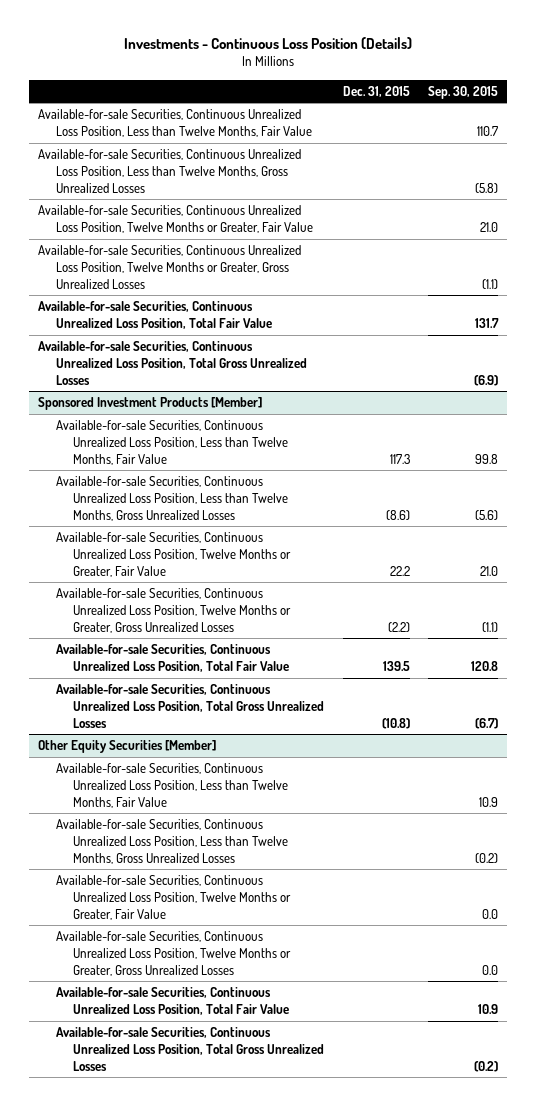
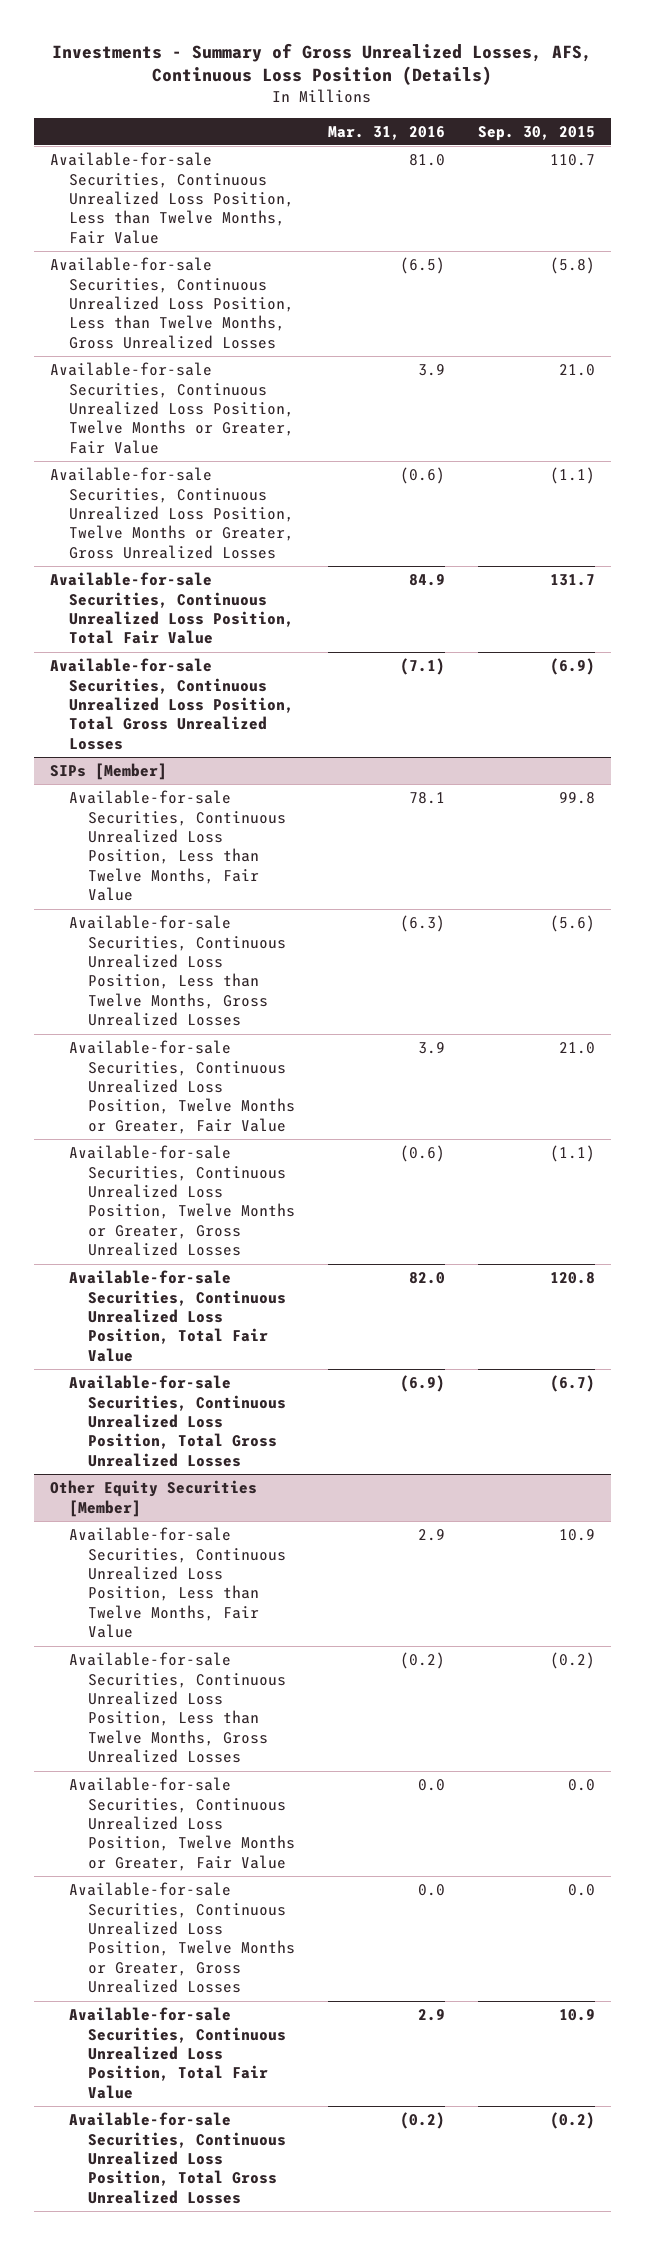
- Investments - Continuous Loss Position (Details)
+ Investments - Summary of Gross Unrealized Losses, AFS, Continuous Loss Position (Details)
- | Dec. 31, 2015 | Sep. 30, 2015
+ | Mar. 31, 2016 | Sep. 30, 2015
- Sponsored Investment Products [Member]
+ SIPs [Member]

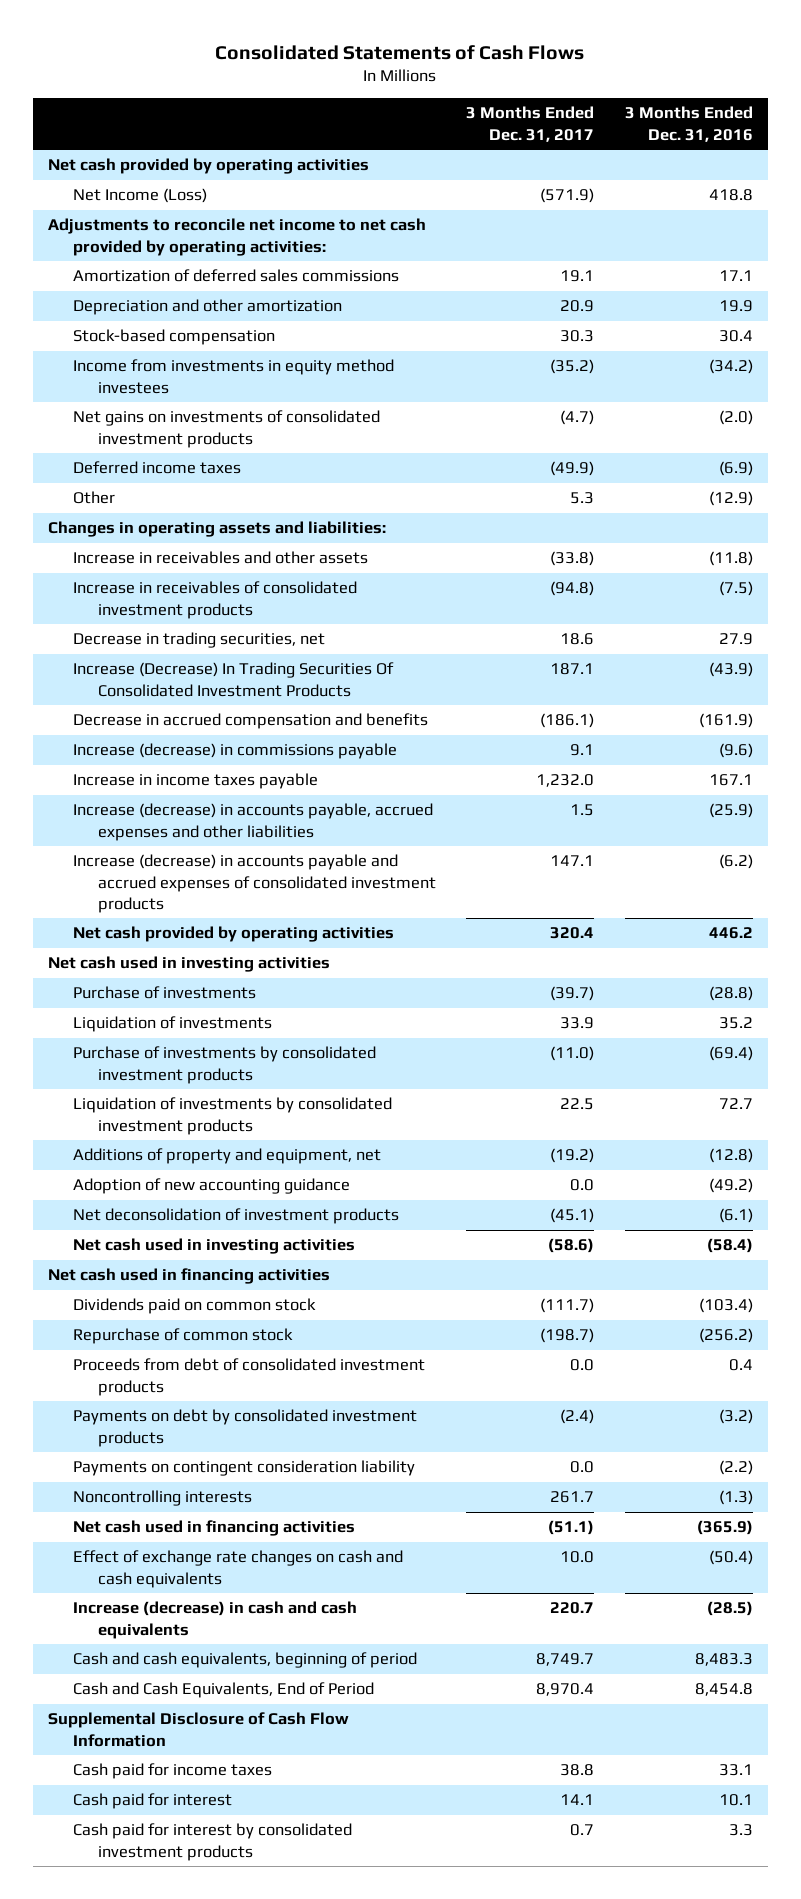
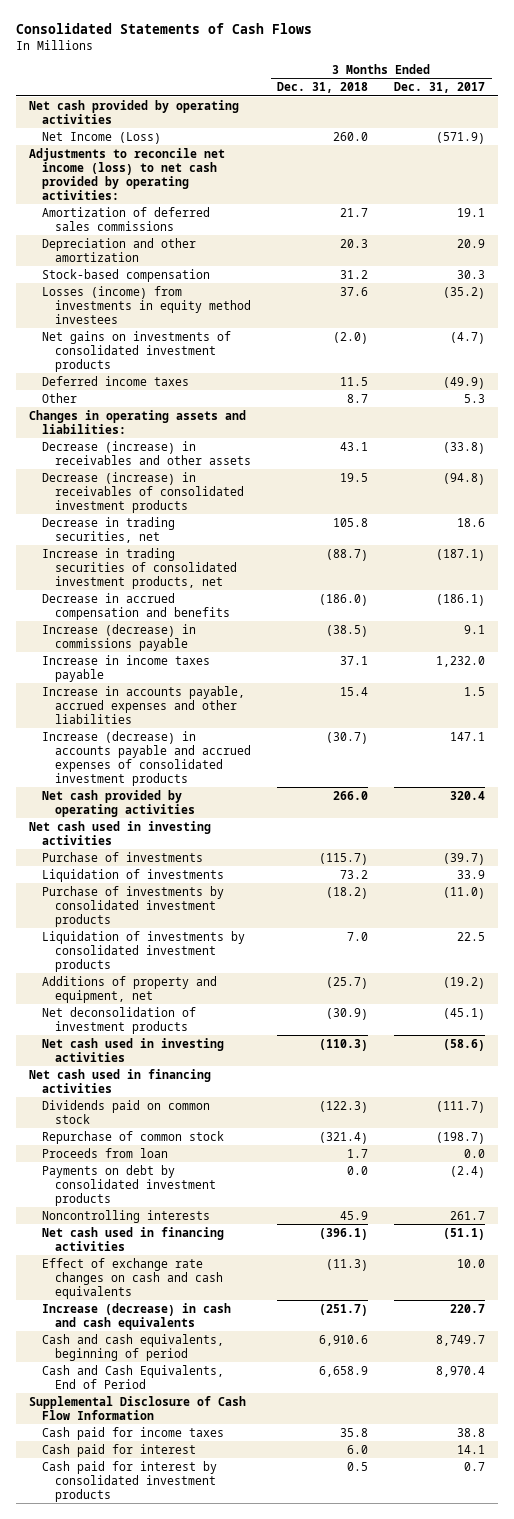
- | 3 Months Ended Dec. 31, 2017 | 3 Months Ended Dec. 31, 2016
+ | 3 Months Ended Dec. 31, 2018 | 3 Months Ended Dec. 31, 2017
- Adjustments to reconcile net income to net cash provided by operating activities:
+ Adjustments to reconcile net income (loss) to net cash provided by operating activities:
- Income from investments in equity method investees | (35.2) | (34.2)
+ Losses (income) from investments in equity method investees | 37.6 | (35.2)
- Increase in receivables and other assets | (33.8) | (11.8)
- Increase in receivables of consolidated investment products | (94.8) | (7.5)
+ Decrease (increase) in receivables and other assets | 43.1 | (33.8)
+ Decrease (increase) in receivables of consolidated investment products | 19.5 | (94.8)
- Increase (Decrease) In Trading Securities Of Consolidated Investment Products | 187.1 | (43.9)
+ Increase in trading securities of consolidated investment products, net | (88.7) | (187.1)
- Increase (decrease) in accounts payable, accrued expenses and other liabilities | 1.5 | (25.9)
+ Increase in accounts payable, accrued expenses and other liabilities | 15.4 | 1.5
- Adoption of new accounting guidance | 0.0 | (49.2)
- Proceeds from debt of consolidated investment products | 0.0 | 0.4
+ Proceeds from loan | 1.7 | 0.0
- Payments on contingent consideration liability | 0.0 | (2.2)

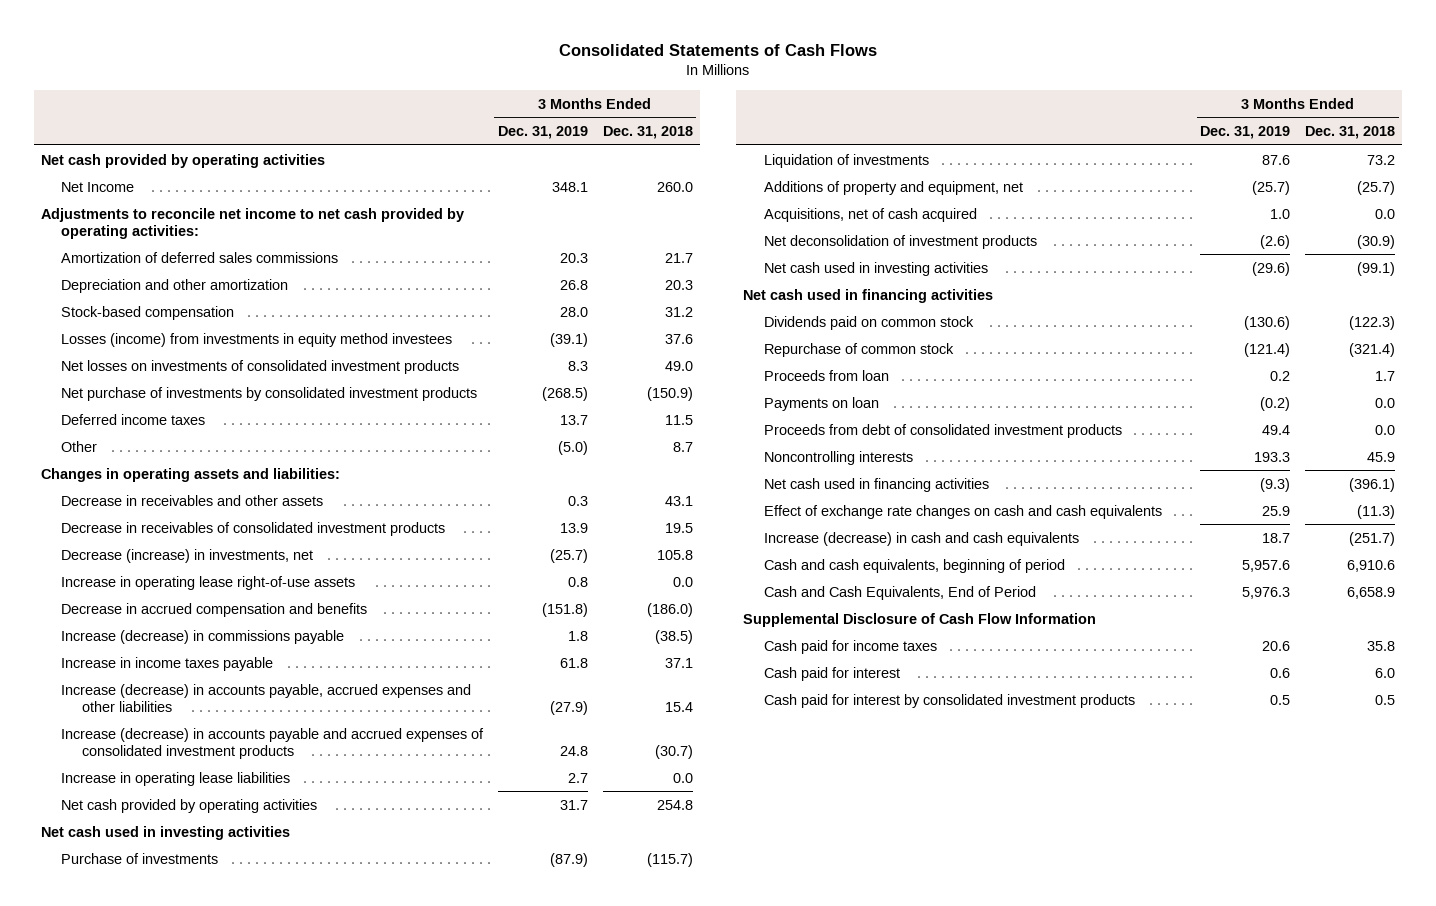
- | 3 Months Ended Dec. 31, 2018 | 3 Months Ended Dec. 31, 2017
+ | 3 Months Ended Dec. 31, 2019 | 3 Months Ended Dec. 31, 2018
- Net Income (Loss) | 260.0 | (571.9)
- Adjustments to reconcile net income (loss) to net cash provided by operating activities:
+ Net Income | 348.1 | 260.0
+ Adjustments to reconcile net income to net cash provided by operating activities:
- Net gains on investments of consolidated investment products | (2.0) | (4.7)
+ Net losses on investments of consolidated investment products | 8.3 | 49.0
+ Net purchase of investments by consolidated investment products | (268.5) | (150.9)
- Decrease (increase) in receivables and other assets | 43.1 | (33.8)
- Decrease (increase) in receivables of consolidated investment products | 19.5 | (94.8)
- Decrease in trading securities, net | 105.8 | 18.6
- Increase in trading securities of consolidated investment products, net | (88.7) | (187.1)
+ Decrease in receivables and other assets | 0.3 | 43.1
+ Decrease in receivables of consolidated investment products | 13.9 | 19.5
+ Decrease (increase) in investments, net | (25.7) | 105.8
+ Increase in operating lease right-of-use assets | 0.8 | 0.0
- Increase in accounts payable, accrued expenses and other liabilities | 15.4 | 1.5
+ Increase (decrease) in accounts payable, accrued expenses and other liabilities | (27.9) | 15.4
- Net cash provided by operating activities | 266.0 | 320.4
+ Increase in operating lease liabilities | 2.7 | 0.0
+ Net cash provided by operating activities | 31.7 | 254.8
- Purchase of investments by consolidated investment products | (18.2) | (11.0)
- Liquidation of investments by consolidated investment products | 7.0 | 22.5
+ Acquisitions, net of cash acquired | 1.0 | 0.0
- Net cash used in investing activities | (110.3) | (58.6)
+ Net cash used in investing activities | (29.6) | (99.1)
- Payments on debt by consolidated investment products | 0.0 | (2.4)
+ Payments on loan | (0.2) | 0.0
+ Proceeds from debt of consolidated investment products | 49.4 | 0.0

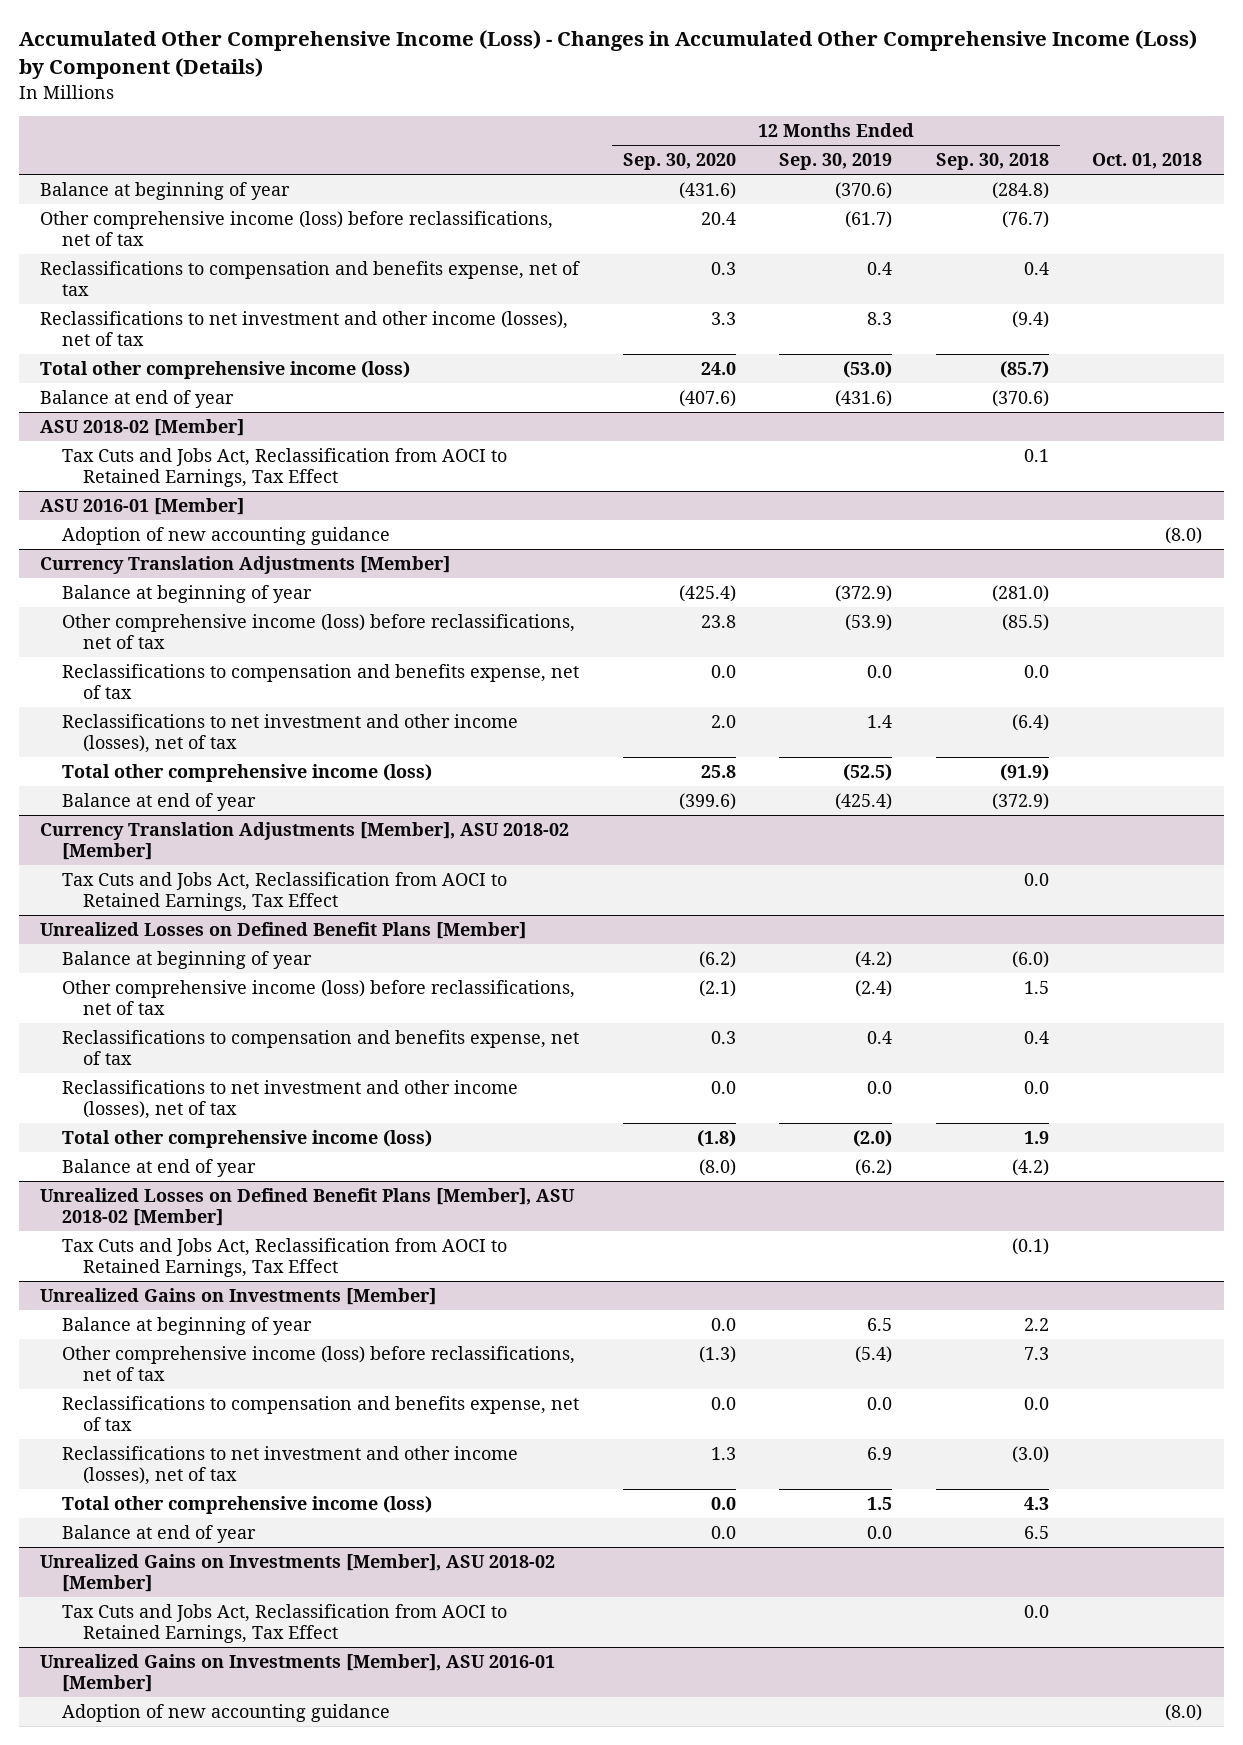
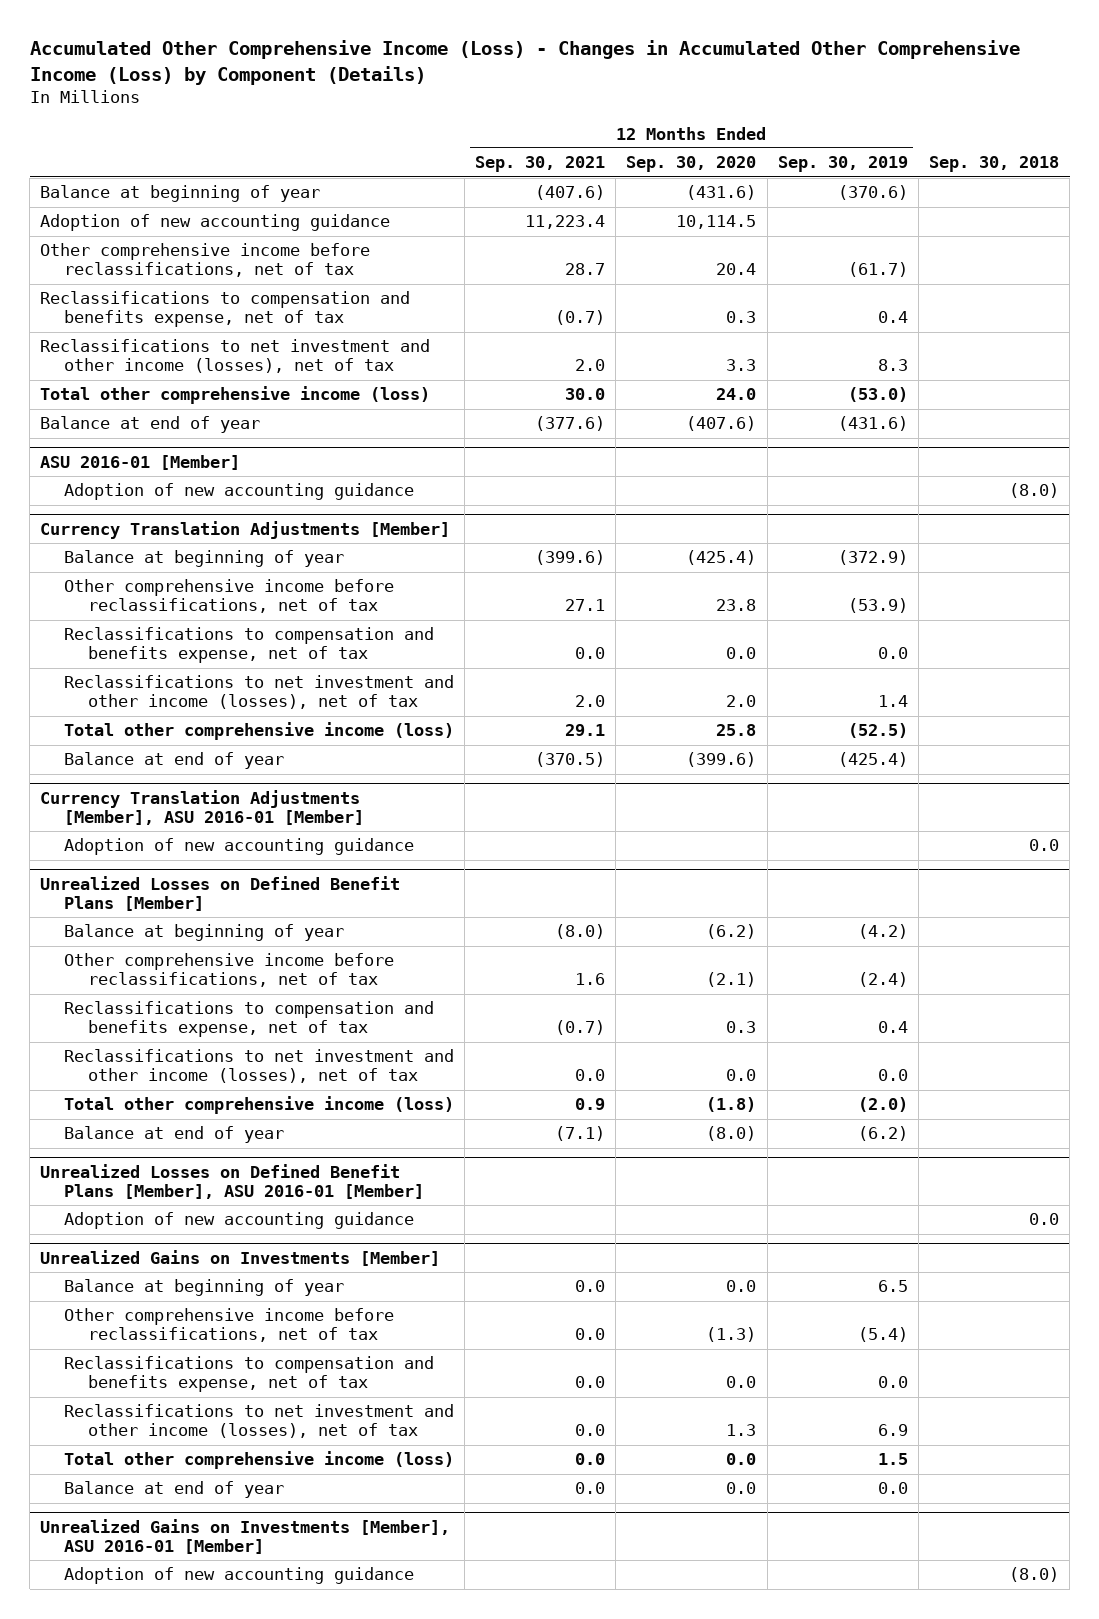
- | 12 Months Ended Sep. 30, 2020 | 12 Months Ended Sep. 30, 2019 | 12 Months Ended Sep. 30, 2018 | Oct. 01, 2018
+ | 12 Months Ended Sep. 30, 2021 | 12 Months Ended Sep. 30, 2020 | 12 Months Ended Sep. 30, 2019 | Sep. 30, 2018
- Other comprehensive income (loss) before reclassifications, net of tax | 20.4 | (61.7) | (76.7) |
+ Adoption of new accounting guidance | 11,223.4 | 10,114.5 | |
+ Other comprehensive income before reclassifications, net of tax | 28.7 | 20.4 | (61.7) |
- ASU 2018-02 [Member]
- Tax Cuts and Jobs Act, Reclassification from AOCI to Retained Earnings, Tax Effect | | | 0.1 |
@ Currency Translation Adjustments [Member]
- Other comprehensive income (loss) before reclassifications, net of tax | 23.8 | (53.9) | (85.5) |
+ Other comprehensive income before reclassifications, net of tax | 27.1 | 23.8 | (53.9) |
- Currency Translation Adjustments [Member], ASU 2018-02 [Member]
- Tax Cuts and Jobs Act, Reclassification from AOCI to Retained Earnings, Tax Effect | | | 0.0 |
+ Currency Translation Adjustments [Member], ASU 2016-01 [Member]
+ Adoption of new accounting guidance | | | | 0.0
@ Unrealized Losses on Defined Benefit Plans [Member]
- Other comprehensive income (loss) before reclassifications, net of tax | (2.1) | (2.4) | 1.5 |
+ Other comprehensive income before reclassifications, net of tax | 1.6 | (2.1) | (2.4) |
- Unrealized Losses on Defined Benefit Plans [Member], ASU 2018-02 [Member]
- Tax Cuts and Jobs Act, Reclassification from AOCI to Retained Earnings, Tax Effect | | | (0.1) |
+ Unrealized Losses on Defined Benefit Plans [Member], ASU 2016-01 [Member]
+ Adoption of new accounting guidance | | | | 0.0
@ Unrealized Gains on Investments [Member]
- Other comprehensive income (loss) before reclassifications, net of tax | (1.3) | (5.4) | 7.3 |
+ Other comprehensive income before reclassifications, net of tax | 0.0 | (1.3) | (5.4) |
- Unrealized Gains on Investments [Member], ASU 2018-02 [Member]
- Tax Cuts and Jobs Act, Reclassification from AOCI to Retained Earnings, Tax Effect | | | 0.0 |

